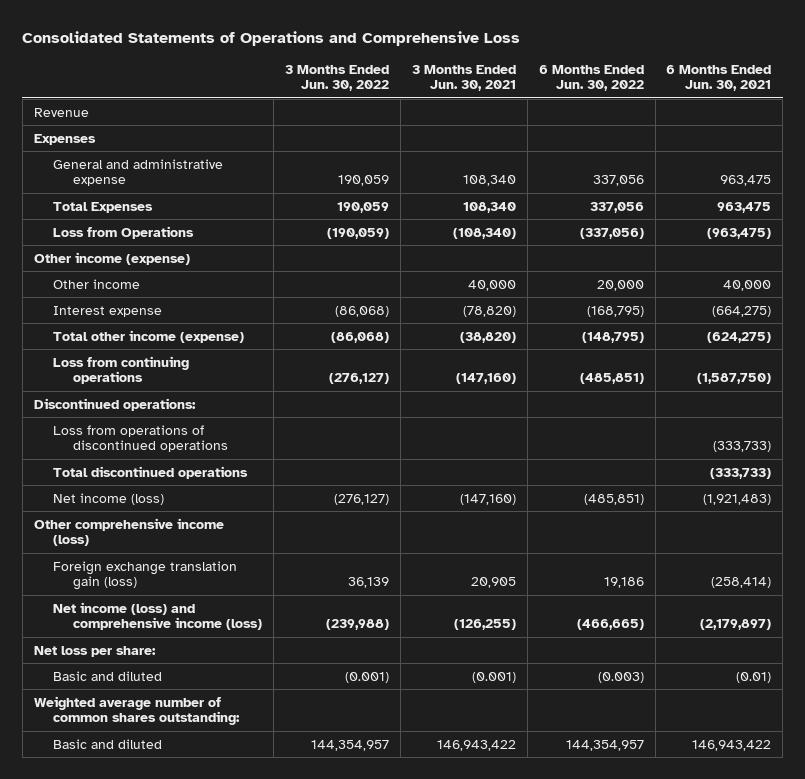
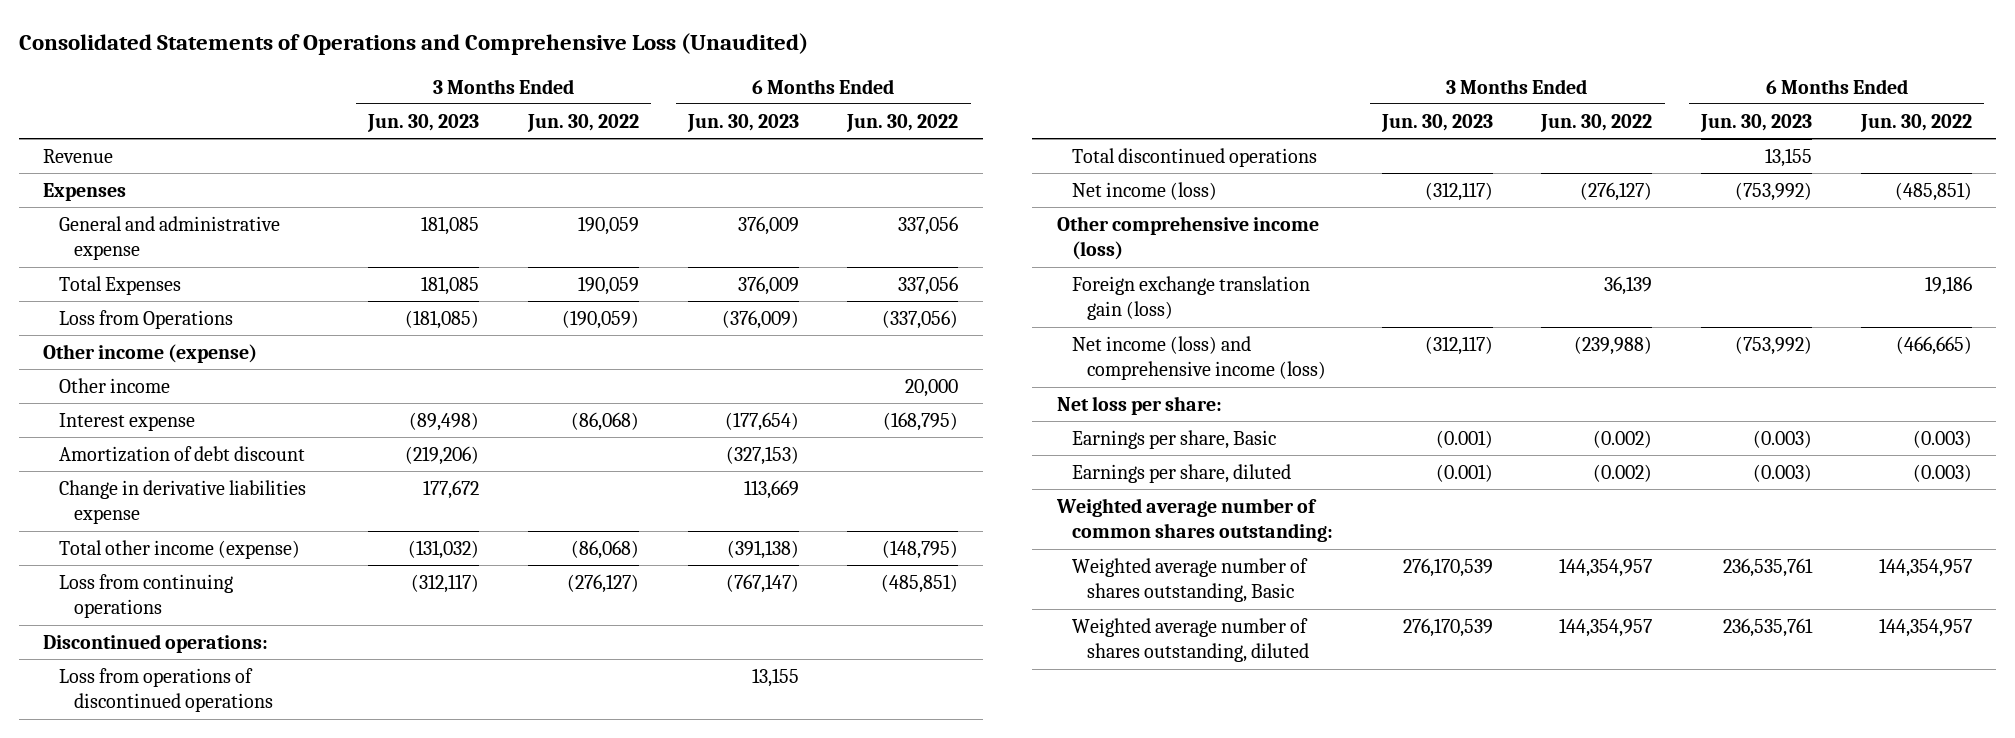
- Consolidated Statements of Operations and Comprehensive Loss
+ Consolidated Statements of Operations and Comprehensive Loss (Unaudited)
- | 3 Months Ended Jun. 30, 2022 | 3 Months Ended Jun. 30, 2021 | 6 Months Ended Jun. 30, 2022 | 6 Months Ended Jun. 30, 2021
+ | 3 Months Ended Jun. 30, 2023 | 3 Months Ended Jun. 30, 2022 | 6 Months Ended Jun. 30, 2023 | 6 Months Ended Jun. 30, 2022
+ Amortization of debt discount | (219,206) | | (327,153) |
+ Change in derivative liabilities expense | 177,672 | | 113,669 |
- Basic and diluted | (0.001) | (0.001) | (0.003) | (0.01)
+ Earnings per share, Basic | (0.001) | (0.002) | (0.003) | (0.003)
+ Earnings per share, diluted | (0.001) | (0.002) | (0.003) | (0.003)
- Basic and diluted | 144,354,957 | 146,943,422 | 144,354,957 | 146,943,422
+ Weighted average number of shares outstanding, Basic | 276,170,539 | 144,354,957 | 236,535,761 | 144,354,957
+ Weighted average number of shares outstanding, diluted | 276,170,539 | 144,354,957 | 236,535,761 | 144,354,957

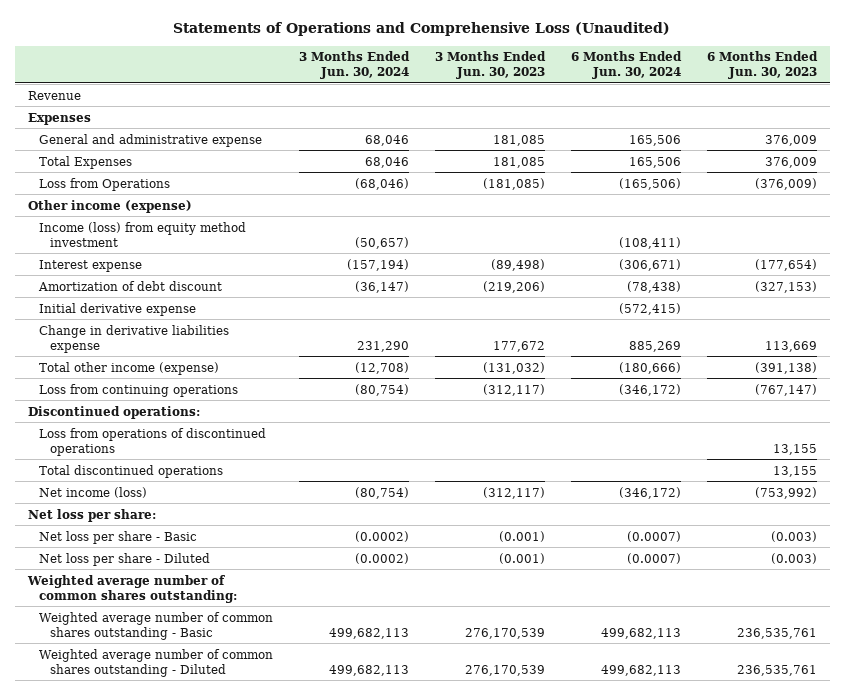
- Consolidated Statements of Operations and Comprehensive Loss (Unaudited)
+ Statements of Operations and Comprehensive Loss (Unaudited)
- | 3 Months Ended Jun. 30, 2023 | 3 Months Ended Jun. 30, 2022 | 6 Months Ended Jun. 30, 2023 | 6 Months Ended Jun. 30, 2022
+ | 3 Months Ended Jun. 30, 2024 | 3 Months Ended Jun. 30, 2023 | 6 Months Ended Jun. 30, 2024 | 6 Months Ended Jun. 30, 2023
- Other income | | | | 20,000
+ Income (loss) from equity method investment | (50,657) | | (108,411) |
+ Initial derivative expense | | | (572,415) |
- Other comprehensive income (loss)
- Foreign exchange translation gain (loss) | | 36,139 | | 19,186
- Net income (loss) and comprehensive income (loss) | (312,117) | (239,988) | (753,992) | (466,665)
- Earnings per share, Basic | (0.001) | (0.002) | (0.003) | (0.003)
- Earnings per share, diluted | (0.001) | (0.002) | (0.003) | (0.003)
+ Net loss per share - Basic | (0.0002) | (0.001) | (0.0007) | (0.003)
+ Net loss per share - Diluted | (0.0002) | (0.001) | (0.0007) | (0.003)
- Weighted average number of shares outstanding, Basic | 276,170,539 | 144,354,957 | 236,535,761 | 144,354,957
- Weighted average number of shares outstanding, diluted | 276,170,539 | 144,354,957 | 236,535,761 | 144,354,957
+ Weighted average number of common shares outstanding - Basic | 499,682,113 | 276,170,539 | 499,682,113 | 236,535,761
+ Weighted average number of common shares outstanding - Diluted | 499,682,113 | 276,170,539 | 499,682,113 | 236,535,761

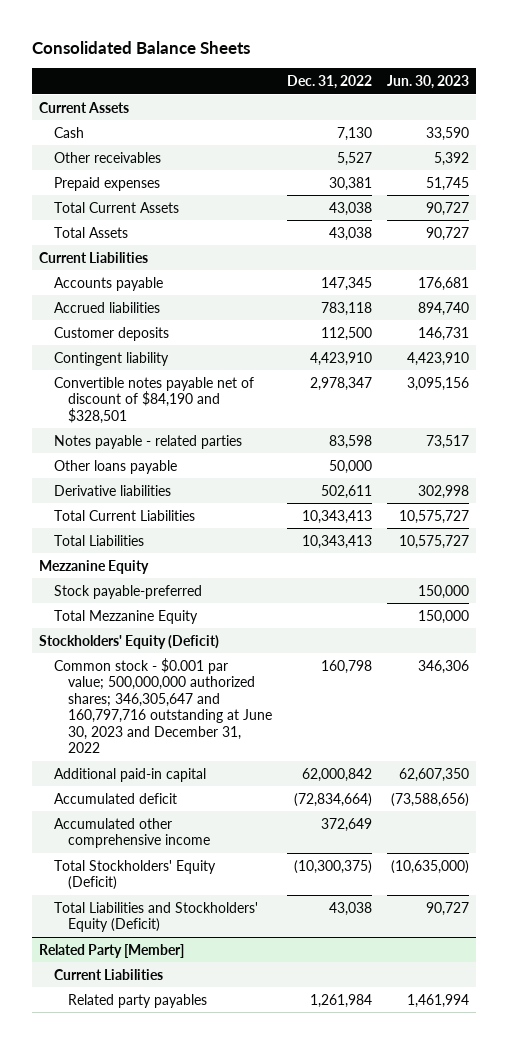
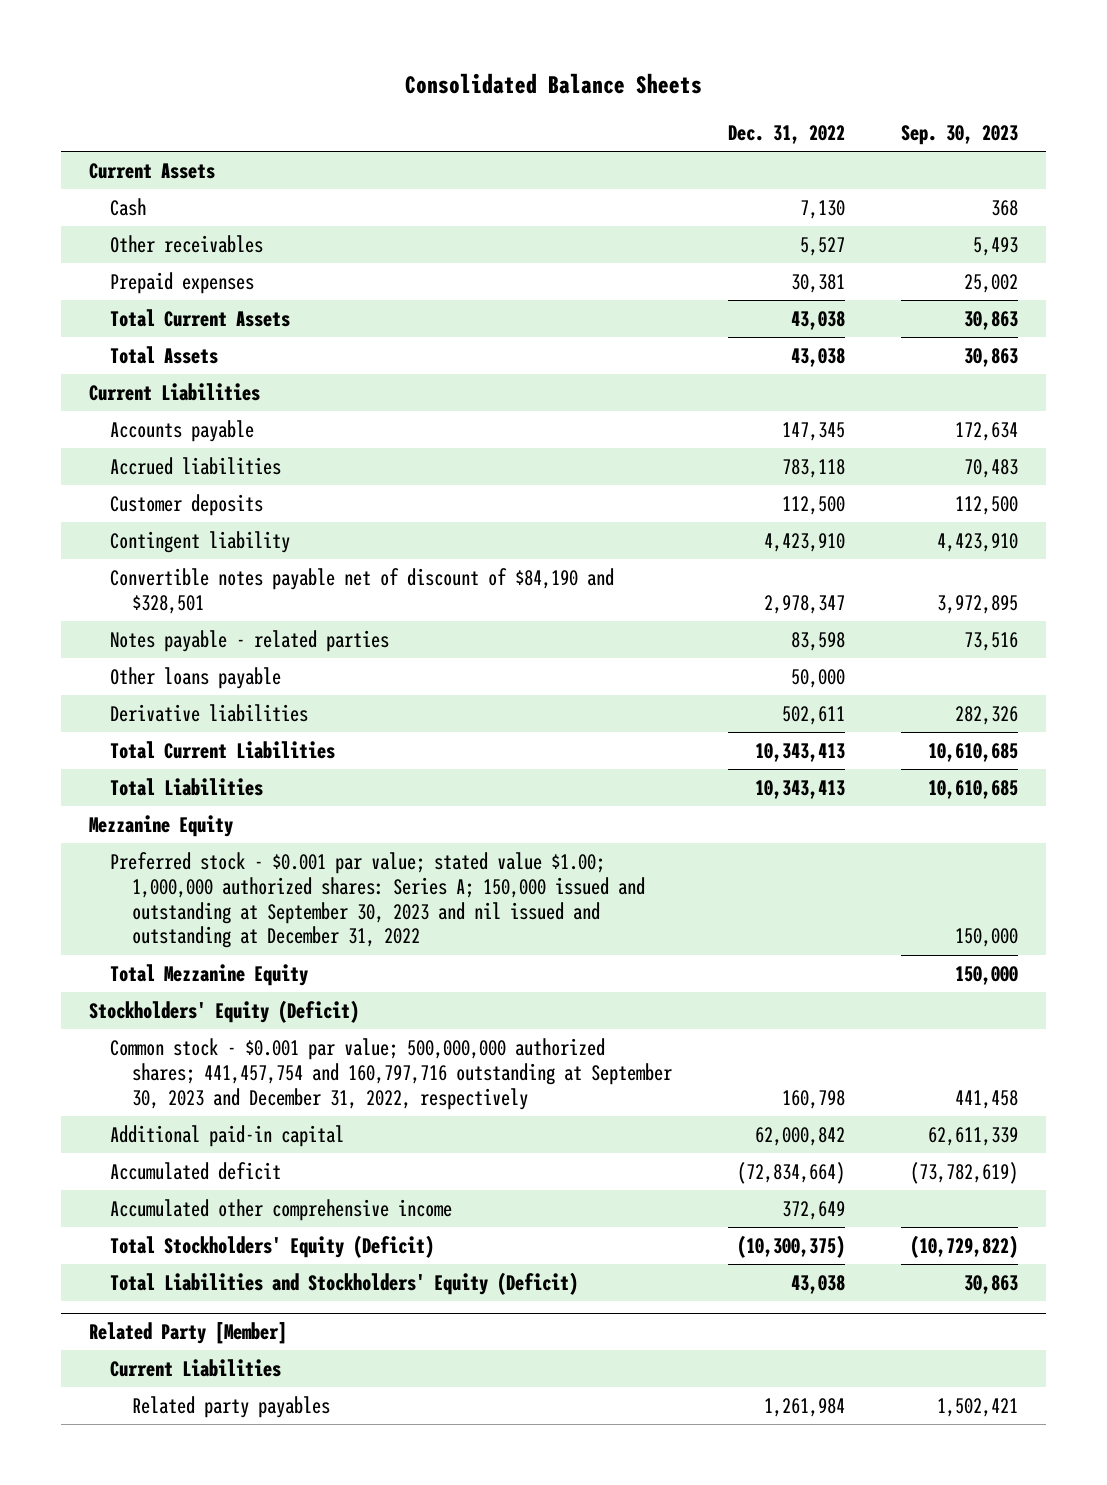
- | Dec. 31, 2022 | Jun. 30, 2023
+ | Dec. 31, 2022 | Sep. 30, 2023
- Stock payable-preferred | | 150,000
+ Preferred stock - $0.001 par value; stated value $1.00; 1,000,000 authorized shares: Series A; 150,000 issued and outstanding at September 30, 2023 and nil issued and outstanding at December 31, 2022 | | 150,000
- Common stock - $0.001 par value; 500,000,000 authorized shares; 346,305,647 and 160,797,716 outstanding at June 30, 2023 and December 31, 2022 | 160,798 | 346,306
+ Common stock - $0.001 par value; 500,000,000 authorized shares; 441,457,754 and 160,797,716 outstanding at September 30, 2023 and December 31, 2022, respectively | 160,798 | 441,458

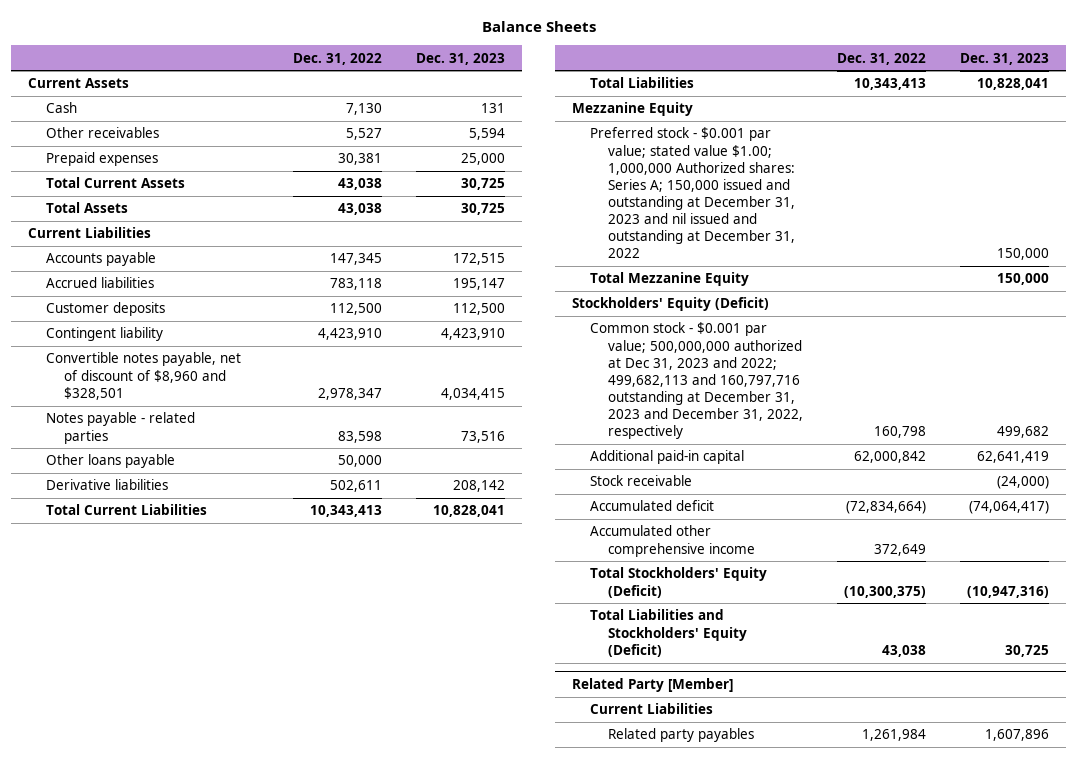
- Consolidated Balance Sheets
+ Balance Sheets
- | Dec. 31, 2022 | Sep. 30, 2023
+ | Dec. 31, 2022 | Dec. 31, 2023
- Convertible notes payable net of discount of $84,190 and $328,501 | 2,978,347 | 3,972,895
+ Convertible notes payable, net of discount of $8,960 and $328,501 | 2,978,347 | 4,034,415
- Preferred stock - $0.001 par value; stated value $1.00; 1,000,000 authorized shares: Series A; 150,000 issued and outstanding at September 30, 2023 and nil issued and outstanding at December 31, 2022 | | 150,000
+ Preferred stock - $0.001 par value; stated value $1.00; 1,000,000 Authorized shares: Series A; 150,000 issued and outstanding at December 31, 2023 and nil issued and outstanding at December 31, 2022 | | 150,000
- Common stock - $0.001 par value; 500,000,000 authorized shares; 441,457,754 and 160,797,716 outstanding at September 30, 2023 and December 31, 2022, respectively | 160,798 | 441,458
+ Common stock - $0.001 par value; 500,000,000 authorized at Dec 31, 2023 and 2022; 499,682,113 and 160,797,716 outstanding at December 31, 2023 and December 31, 2022, respectively | 160,798 | 499,682
+ Stock receivable | | (24,000)

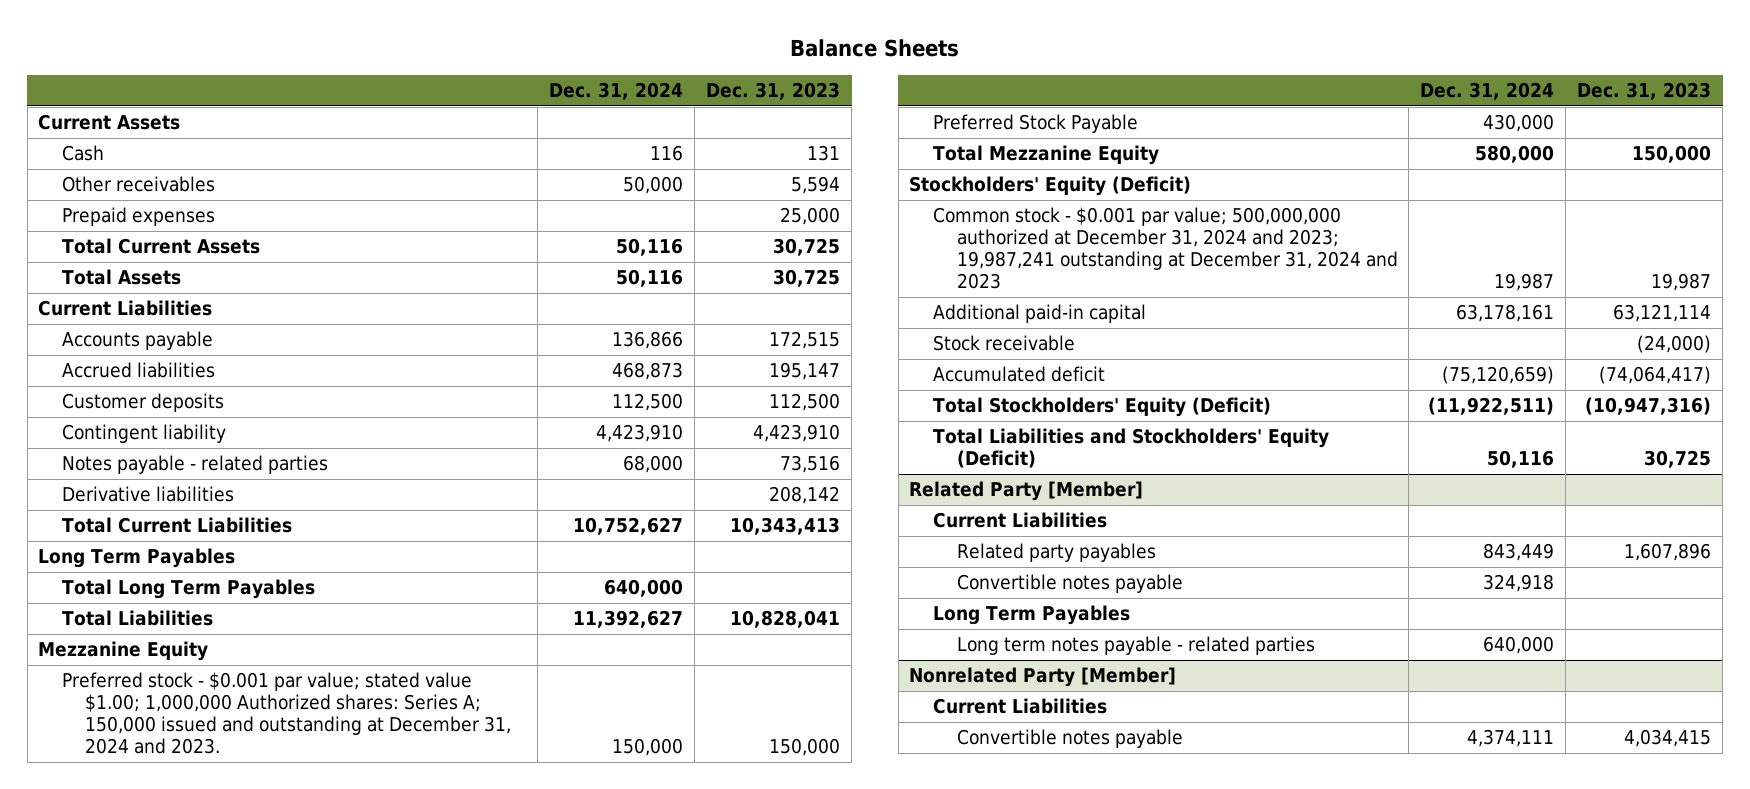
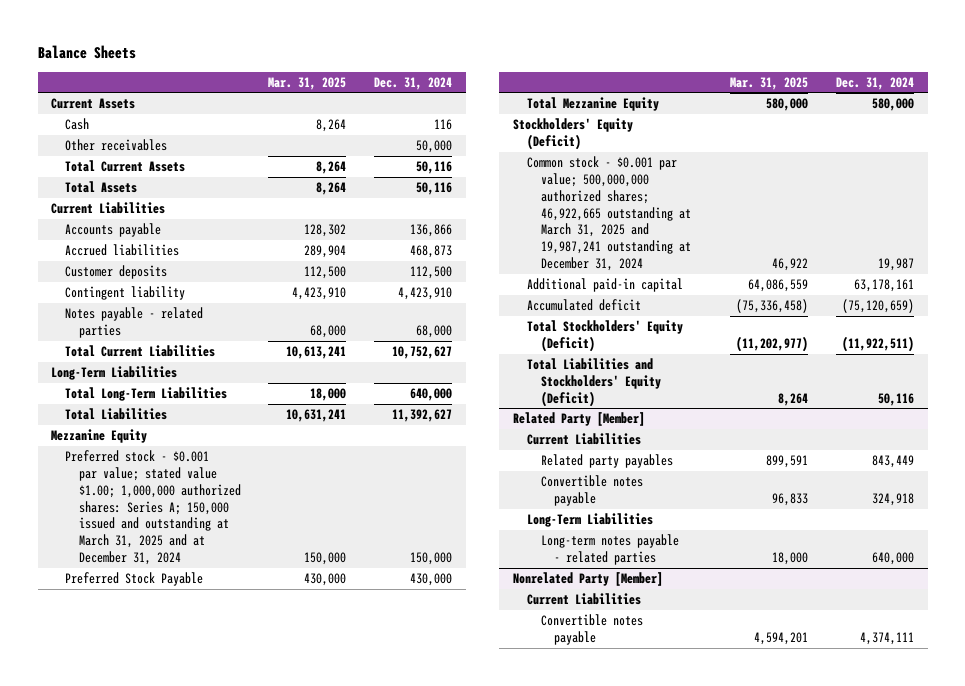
- | Dec. 31, 2024 | Dec. 31, 2023
+ | Mar. 31, 2025 | Dec. 31, 2024
- Prepaid expenses | | 25,000
- Derivative liabilities | | 208,142
- Long Term Payables
- Total Long Term Payables | 640,000 |
+ Long-Term Liabilities
+ Total Long-Term Liabilities | 18,000 | 640,000
- Preferred stock - $0.001 par value; stated value $1.00; 1,000,000 Authorized shares: Series A; 150,000 issued and outstanding at December 31, 2024 and 2023. | 150,000 | 150,000
+ Preferred stock - $0.001 par value; stated value $1.00; 1,000,000 authorized shares: Series A; 150,000 issued and outstanding at March 31, 2025 and at December 31, 2024 | 150,000 | 150,000
- Common stock - $0.001 par value; 500,000,000 authorized at December 31, 2024 and 2023; 19,987,241 outstanding at December 31, 2024 and 2023 | 19,987 | 19,987
+ Common stock - $0.001 par value; 500,000,000 authorized shares; 46,922,665 outstanding at March 31, 2025 and 19,987,241 outstanding at December 31, 2024 | 46,922 | 19,987
- Stock receivable | | (24,000)
@ Related Party [Member]
- Long Term Payables
- Long term notes payable - related parties | 640,000 |
+ Long-Term Liabilities
+ Long-term notes payable - related parties | 18,000 | 640,000

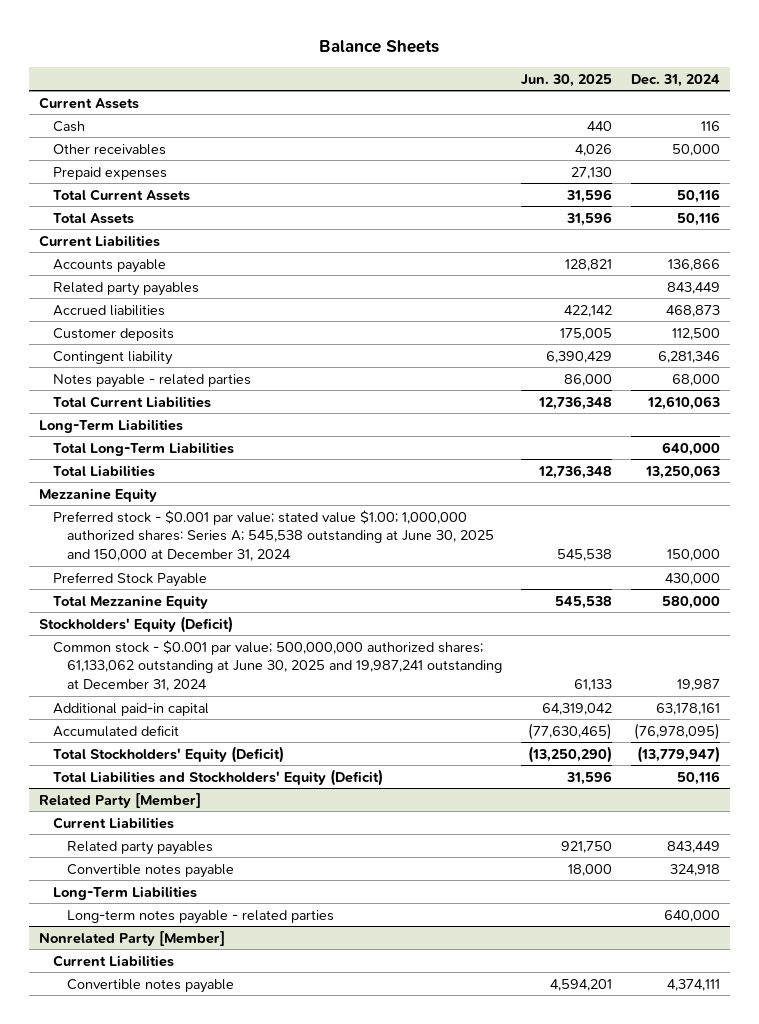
- | Mar. 31, 2025 | Dec. 31, 2024
+ | Jun. 30, 2025 | Dec. 31, 2024
+ Prepaid expenses | 27,130 |
+ Related party payables | | 843,449
- Contingent liability | 4,423,910 | 4,423,910
+ Contingent liability | 6,390,429 | 6,281,346
- Total Current Liabilities | 10,613,241 | 10,752,627
+ Total Current Liabilities | 12,736,348 | 12,610,063
- Total Liabilities | 10,631,241 | 11,392,627
+ Total Liabilities | 12,736,348 | 13,250,063
- Preferred stock - $0.001 par value; stated value $1.00; 1,000,000 authorized shares: Series A; 150,000 issued and outstanding at March 31, 2025 and at December 31, 2024 | 150,000 | 150,000
+ Preferred stock - $0.001 par value; stated value $1.00; 1,000,000 authorized shares: Series A; 545,538 outstanding at June 30, 2025 and 150,000 at December 31, 2024 | 545,538 | 150,000
- Common stock - $0.001 par value; 500,000,000 authorized shares; 46,922,665 outstanding at March 31, 2025 and 19,987,241 outstanding at December 31, 2024 | 46,922 | 19,987
+ Common stock - $0.001 par value; 500,000,000 authorized shares; 61,133,062 outstanding at June 30, 2025 and 19,987,241 outstanding at December 31, 2024 | 61,133 | 19,987
- Accumulated deficit | (75,336,458) | (75,120,659)
- Total Stockholders' Equity (Deficit) | (11,202,977) | (11,922,511)
+ Accumulated deficit | (77,630,465) | (76,978,095)
+ Total Stockholders' Equity (Deficit) | (13,250,290) | (13,779,947)

